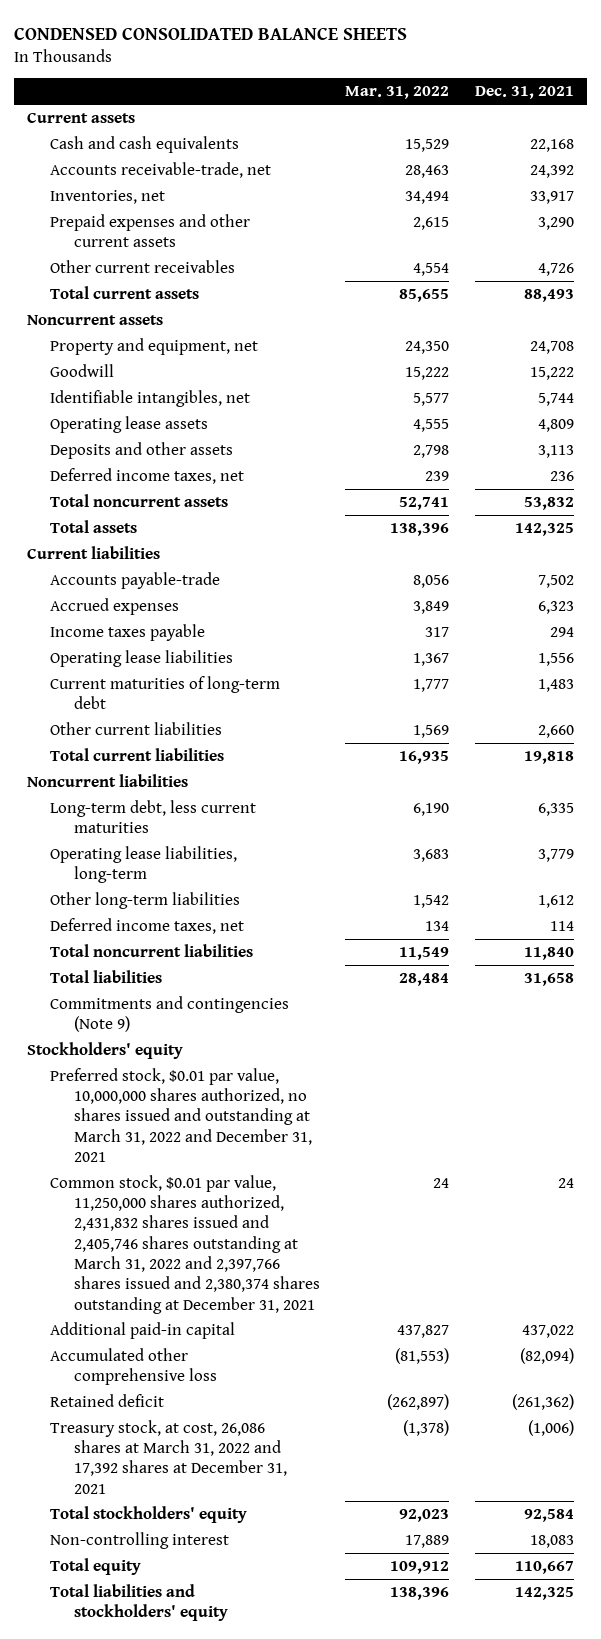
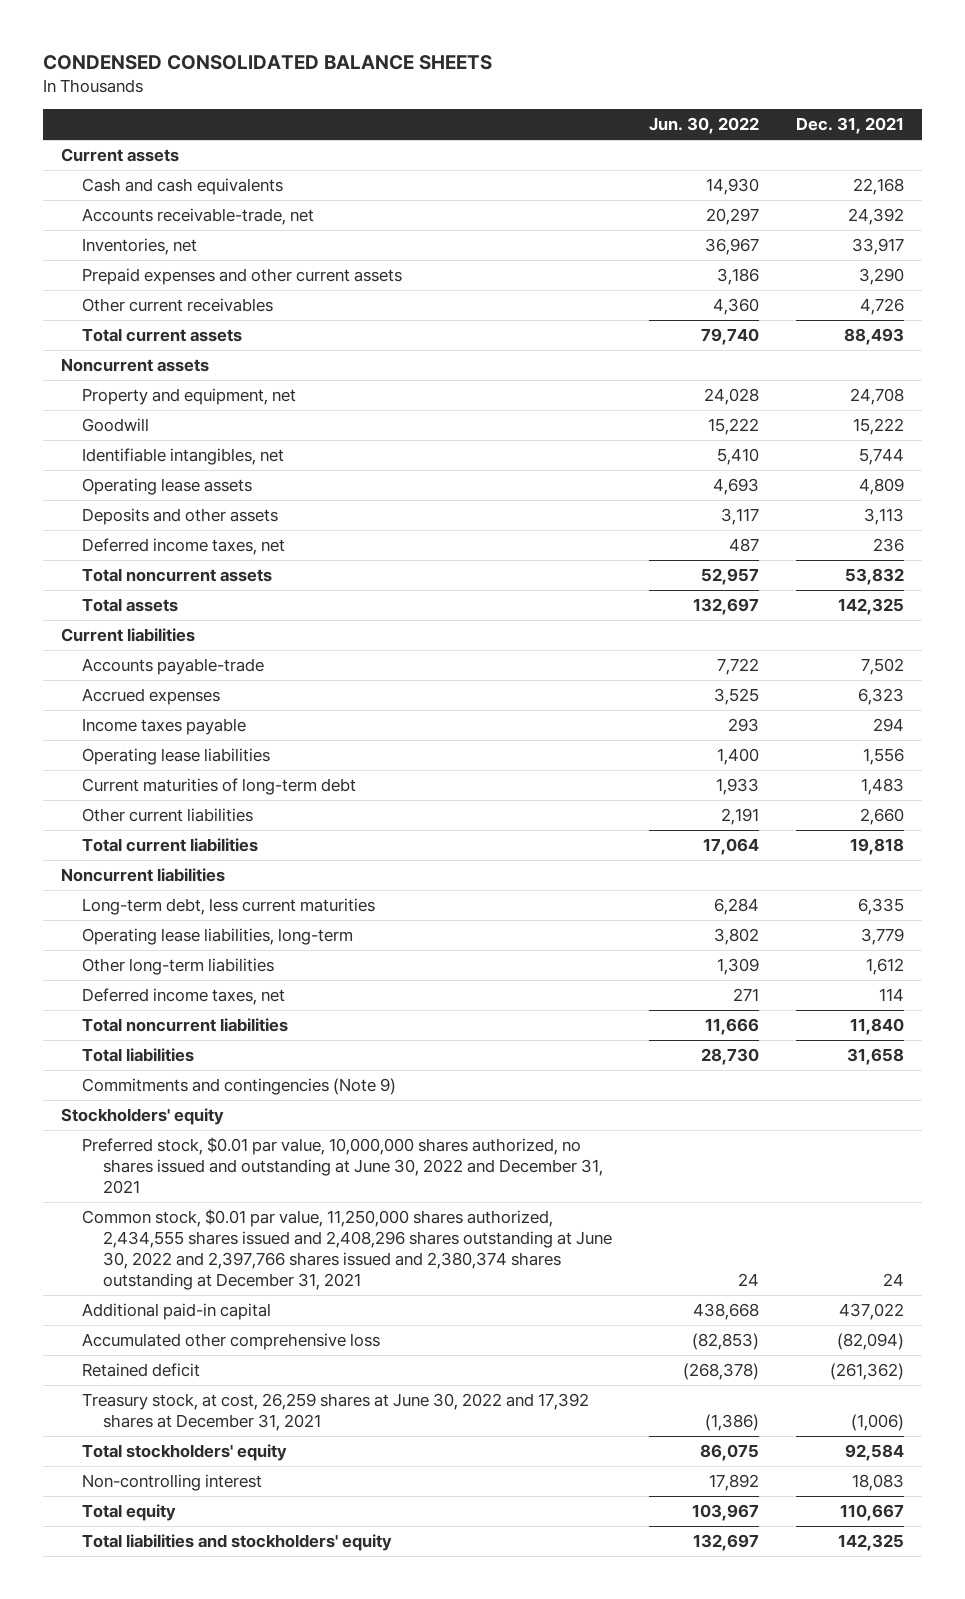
- | Mar. 31, 2022 | Dec. 31, 2021
+ | Jun. 30, 2022 | Dec. 31, 2021
- Preferred stock, $0.01 par value, 10,000,000 shares authorized, no shares issued and outstanding at March 31, 2022 and December 31, 2021
- Common stock, $0.01 par value, 11,250,000 shares authorized, 2,431,832 shares issued and 2,405,746 shares outstanding at March 31, 2022 and 2,397,766 shares issued and 2,380,374 shares outstanding at December 31, 2021 | 24 | 24
+ Preferred stock, $0.01 par value, 10,000,000 shares authorized, no shares issued and outstanding at June 30, 2022 and December 31, 2021
+ Common stock, $0.01 par value, 11,250,000 shares authorized, 2,434,555 shares issued and 2,408,296 shares outstanding at June 30, 2022 and 2,397,766 shares issued and 2,380,374 shares outstanding at December 31, 2021 | 24 | 24
- Treasury stock, at cost, 26,086 shares at March 31, 2022 and 17,392 shares at December 31, 2021 | (1,378) | (1,006)
+ Treasury stock, at cost, 26,259 shares at June 30, 2022 and 17,392 shares at December 31, 2021 | (1,386) | (1,006)

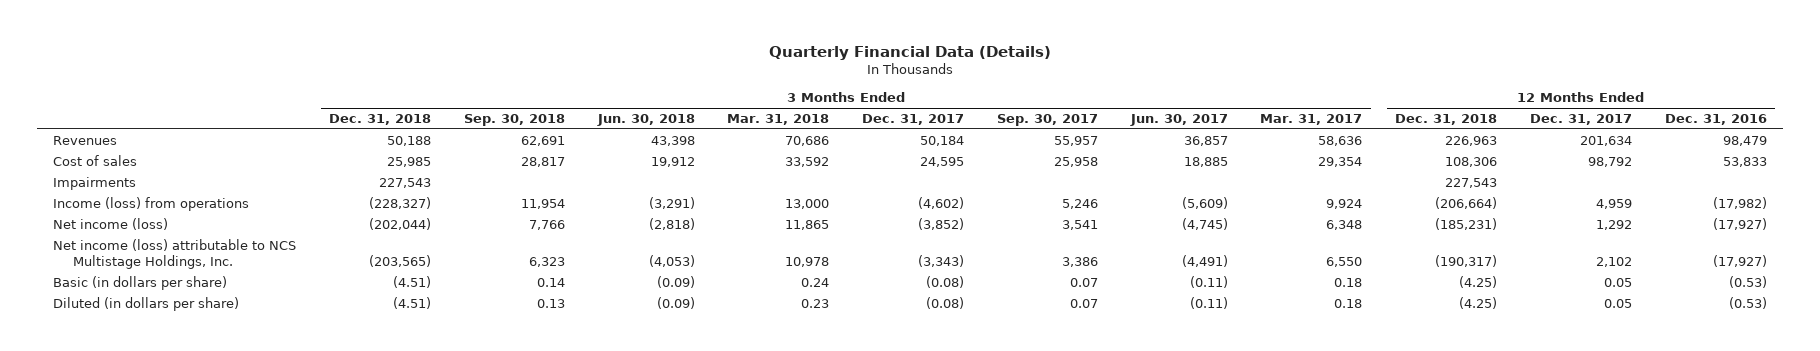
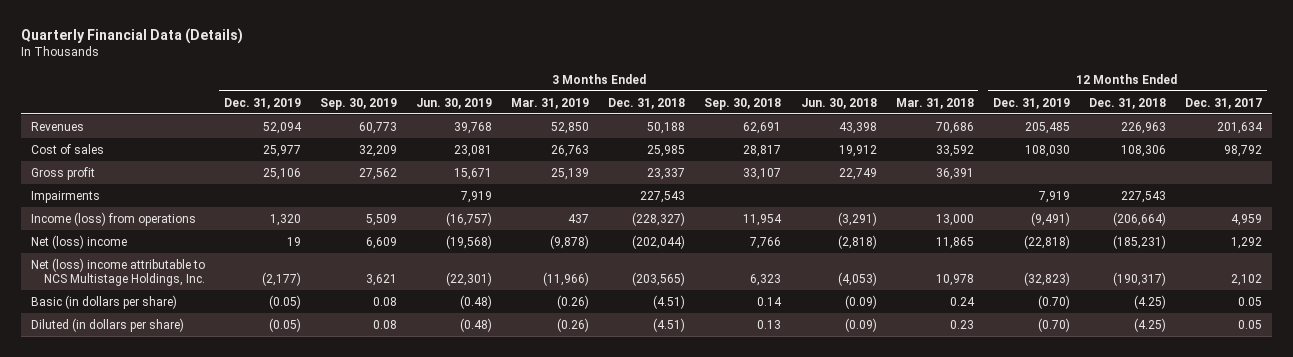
- | 3 Months Ended Dec. 31, 2018 | 3 Months Ended Sep. 30, 2018 | 3 Months Ended Jun. 30, 2018 | 3 Months Ended Mar. 31, 2018 | 3 Months Ended Dec. 31, 2017 | 3 Months Ended Sep. 30, 2017 | 3 Months Ended Jun. 30, 2017 | 3 Months Ended Mar. 31, 2017 | 12 Months Ended Dec. 31, 2018 | 12 Months Ended Dec. 31, 2017 | 12 Months Ended Dec. 31, 2016
+ | 3 Months Ended Dec. 31, 2019 | 3 Months Ended Sep. 30, 2019 | 3 Months Ended Jun. 30, 2019 | 3 Months Ended Mar. 31, 2019 | 3 Months Ended Dec. 31, 2018 | 3 Months Ended Sep. 30, 2018 | 3 Months Ended Jun. 30, 2018 | 3 Months Ended Mar. 31, 2018 | 12 Months Ended Dec. 31, 2019 | 12 Months Ended Dec. 31, 2018 | 12 Months Ended Dec. 31, 2017
+ Gross profit | 25,106 | 27,562 | 15,671 | 25,139 | 23,337 | 33,107 | 22,749 | 36,391 | | |
- Net income (loss) | (202,044) | 7,766 | (2,818) | 11,865 | (3,852) | 3,541 | (4,745) | 6,348 | (185,231) | 1,292 | (17,927)
- Net income (loss) attributable to NCS Multistage Holdings, Inc. | (203,565) | 6,323 | (4,053) | 10,978 | (3,343) | 3,386 | (4,491) | 6,550 | (190,317) | 2,102 | (17,927)
+ Net (loss) income | 19 | 6,609 | (19,568) | (9,878) | (202,044) | 7,766 | (2,818) | 11,865 | (22,818) | (185,231) | 1,292
+ Net (loss) income attributable to NCS Multistage Holdings, Inc. | (2,177) | 3,621 | (22,301) | (11,966) | (203,565) | 6,323 | (4,053) | 10,978 | (32,823) | (190,317) | 2,102

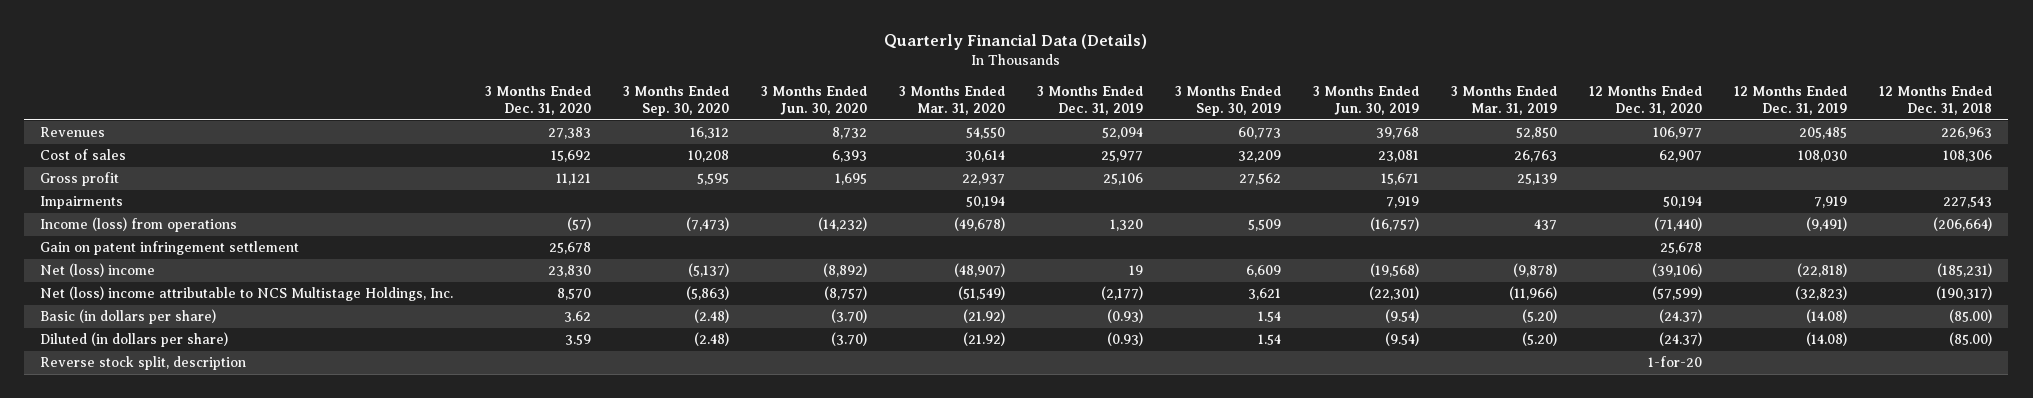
- | 3 Months Ended Dec. 31, 2019 | 3 Months Ended Sep. 30, 2019 | 3 Months Ended Jun. 30, 2019 | 3 Months Ended Mar. 31, 2019 | 3 Months Ended Dec. 31, 2018 | 3 Months Ended Sep. 30, 2018 | 3 Months Ended Jun. 30, 2018 | 3 Months Ended Mar. 31, 2018 | 12 Months Ended Dec. 31, 2019 | 12 Months Ended Dec. 31, 2018 | 12 Months Ended Dec. 31, 2017
+ | 3 Months Ended Dec. 31, 2020 | 3 Months Ended Sep. 30, 2020 | 3 Months Ended Jun. 30, 2020 | 3 Months Ended Mar. 31, 2020 | 3 Months Ended Dec. 31, 2019 | 3 Months Ended Sep. 30, 2019 | 3 Months Ended Jun. 30, 2019 | 3 Months Ended Mar. 31, 2019 | 12 Months Ended Dec. 31, 2020 | 12 Months Ended Dec. 31, 2019 | 12 Months Ended Dec. 31, 2018
+ Gain on patent infringement settlement | 25,678 | | | | | | | | 25,678 | |
- Basic (in dollars per share) | (0.05) | 0.08 | (0.48) | (0.26) | (4.51) | 0.14 | (0.09) | 0.24 | (0.70) | (4.25) | 0.05
- Diluted (in dollars per share) | (0.05) | 0.08 | (0.48) | (0.26) | (4.51) | 0.13 | (0.09) | 0.23 | (0.70) | (4.25) | 0.05
+ Basic (in dollars per share) | 3.62 | (2.48) | (3.70) | (21.92) | (0.93) | 1.54 | (9.54) | (5.20) | (24.37) | (14.08) | (85.00)
+ Diluted (in dollars per share) | 3.59 | (2.48) | (3.70) | (21.92) | (0.93) | 1.54 | (9.54) | (5.20) | (24.37) | (14.08) | (85.00)
+ Reverse stock split, description | | | | | | | | | 1-for-20 | |

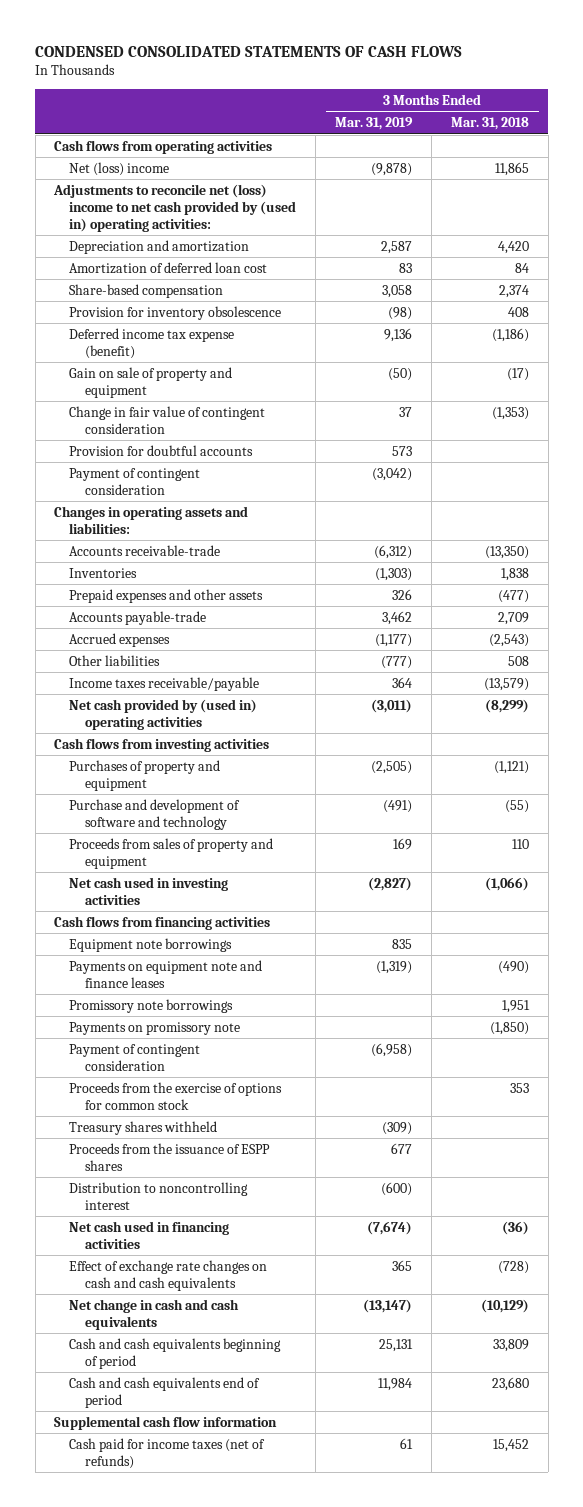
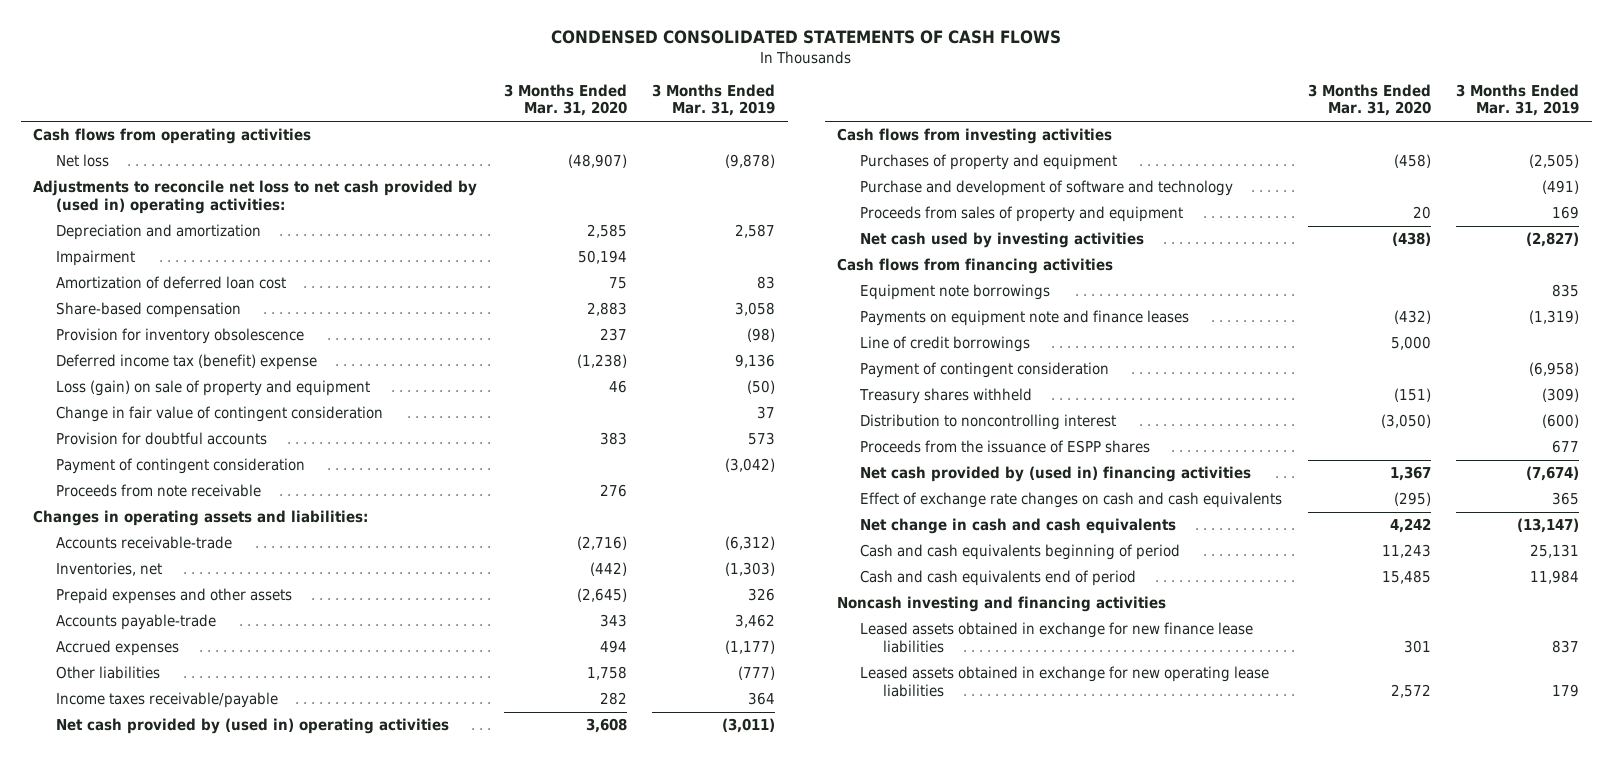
- | 3 Months Ended Mar. 31, 2019 | 3 Months Ended Mar. 31, 2018
+ | 3 Months Ended Mar. 31, 2020 | 3 Months Ended Mar. 31, 2019
- Net (loss) income | (9,878) | 11,865
- Adjustments to reconcile net (loss) income to net cash provided by (used in) operating activities:
+ Net loss | (48,907) | (9,878)
+ Adjustments to reconcile net loss to net cash provided by (used in) operating activities:
+ Impairment | 50,194 |
- Deferred income tax expense (benefit) | 9,136 | (1,186)
- Gain on sale of property and equipment | (50) | (17)
+ Deferred income tax (benefit) expense | (1,238) | 9,136
+ Loss (gain) on sale of property and equipment | 46 | (50)
+ Proceeds from note receivable | 276 |
- Inventories | (1,303) | 1,838
+ Inventories, net | (442) | (1,303)
- Net cash used in investing activities | (2,827) | (1,066)
+ Net cash used by investing activities | (438) | (2,827)
- Promissory note borrowings | | 1,951
- Payments on promissory note | | (1,850)
+ Line of credit borrowings | 5,000 |
- Proceeds from the exercise of options for common stock | | 353
- Net cash used in financing activities | (7,674) | (36)
moved down: Proceeds from the issuance of ESPP shares | | 677
+ Net cash provided by (used in) financing activities | 1,367 | (7,674)
- Supplemental cash flow information
- Cash paid for income taxes (net of refunds) | 61 | 15,452
+ Noncash investing and financing activities
+ Leased assets obtained in exchange for new finance lease liabilities | 301 | 837
+ Leased assets obtained in exchange for new operating lease liabilities | 2,572 | 179

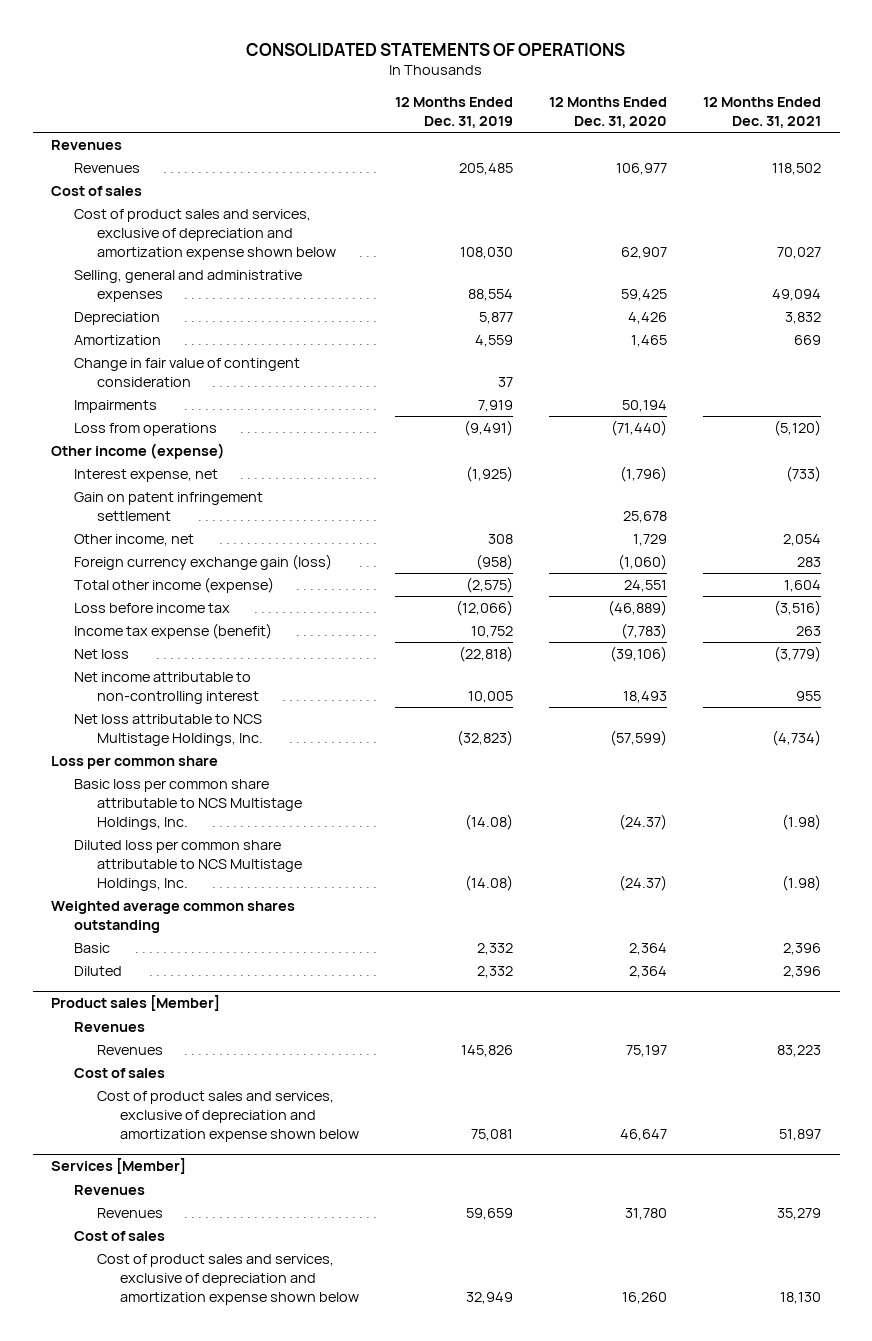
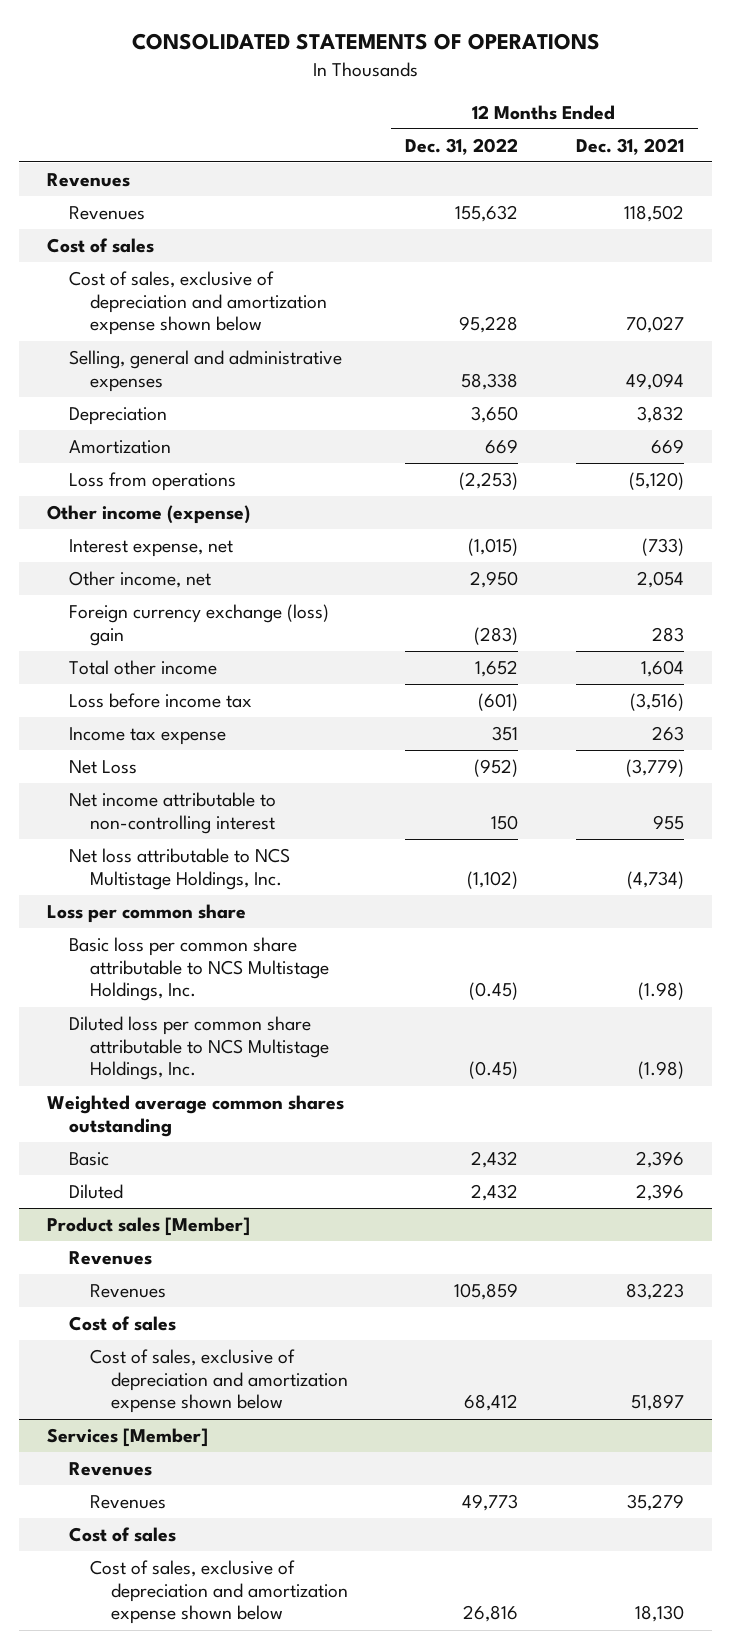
- | 12 Months Ended Dec. 31, 2019 | 12 Months Ended Dec. 31, 2020 | 12 Months Ended Dec. 31, 2021
+ | 12 Months Ended Dec. 31, 2022 | 12 Months Ended Dec. 31, 2021
- Cost of product sales and services, exclusive of depreciation and amortization expense shown below | 108,030 | 62,907 | 70,027
+ Cost of sales, exclusive of depreciation and amortization expense shown below | 95,228 | 70,027
- Change in fair value of contingent consideration | 37 | |
- Impairments | 7,919 | 50,194 |
- Gain on patent infringement settlement | | 25,678 |
- Foreign currency exchange gain (loss) | (958) | (1,060) | 283
- Total other income (expense) | (2,575) | 24,551 | 1,604
+ Foreign currency exchange (loss) gain | (283) | 283
+ Total other income | 1,652 | 1,604
- Income tax expense (benefit) | 10,752 | (7,783) | 263
- Net loss | (22,818) | (39,106) | (3,779)
+ Income tax expense | 351 | 263
+ Net Loss | (952) | (3,779)
@ Product sales [Member]
- Cost of product sales and services, exclusive of depreciation and amortization expense shown below | 75,081 | 46,647 | 51,897
+ Cost of sales, exclusive of depreciation and amortization expense shown below | 68,412 | 51,897
@ Services [Member]
- Cost of product sales and services, exclusive of depreciation and amortization expense shown below | 32,949 | 16,260 | 18,130
+ Cost of sales, exclusive of depreciation and amortization expense shown below | 26,816 | 18,130

